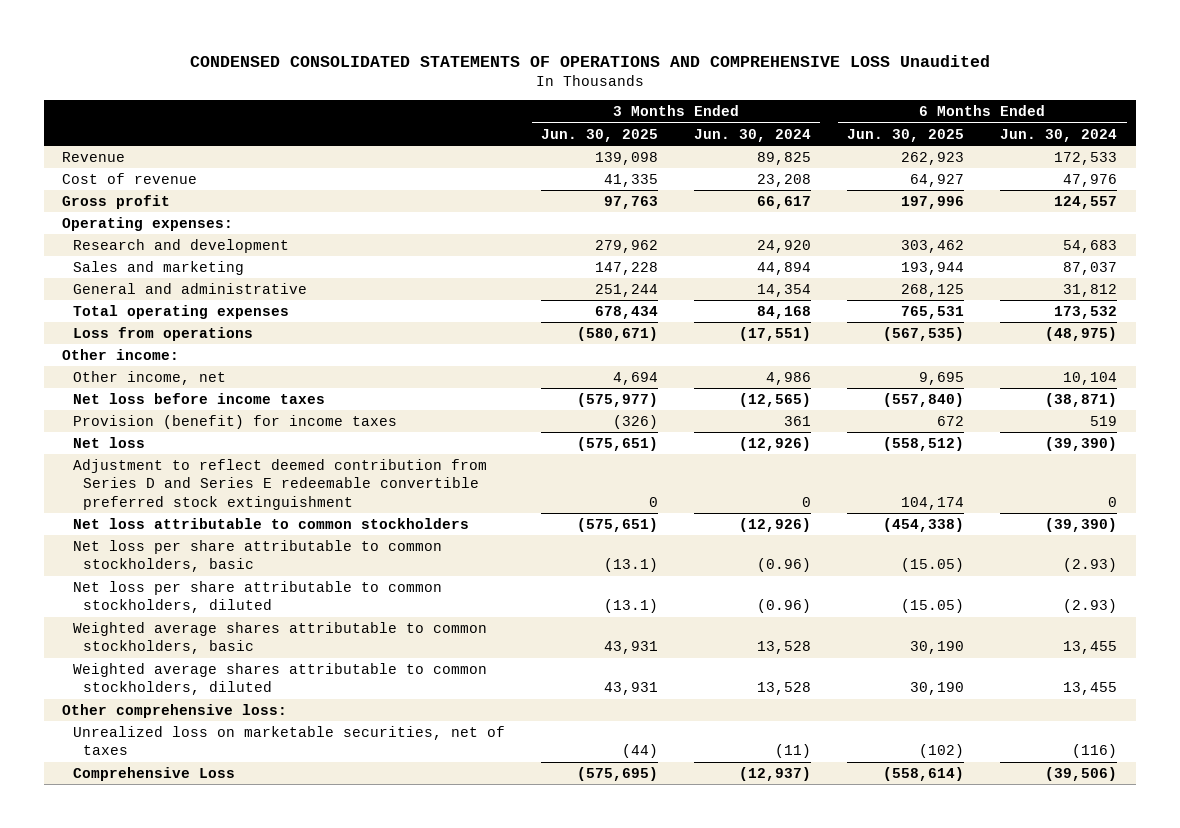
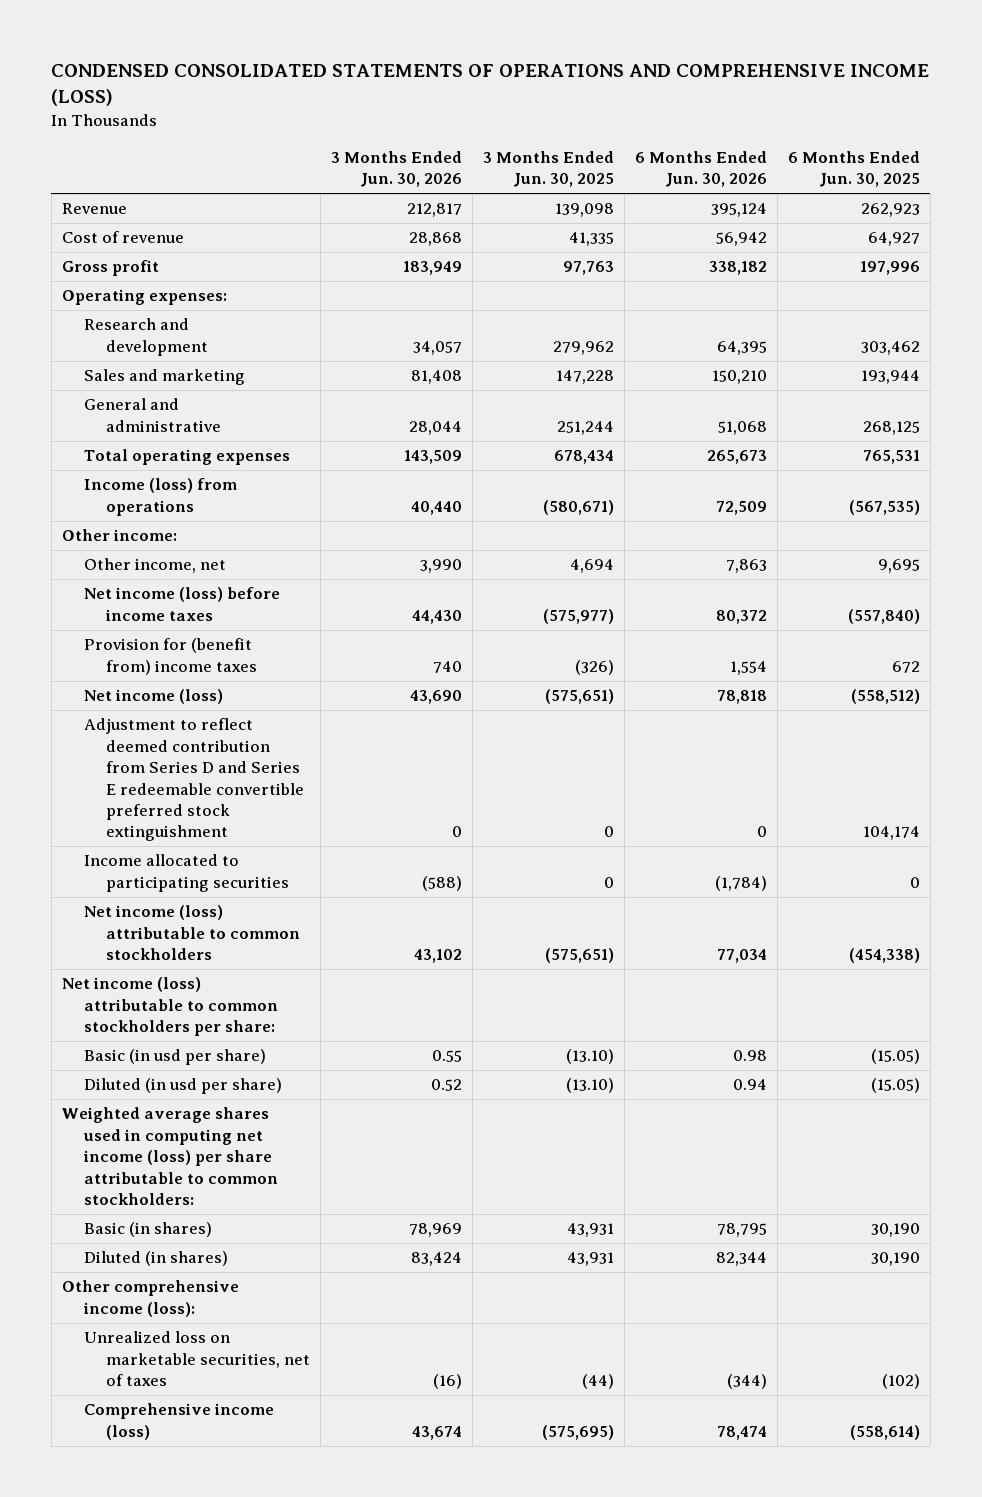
- CONDENSED CONSOLIDATED STATEMENTS OF OPERATIONS AND COMPREHENSIVE LOSS Unaudited
+ CONDENSED CONSOLIDATED STATEMENTS OF OPERATIONS AND COMPREHENSIVE INCOME (LOSS)
- | 3 Months Ended Jun. 30, 2025 | 3 Months Ended Jun. 30, 2024 | 6 Months Ended Jun. 30, 2025 | 6 Months Ended Jun. 30, 2024
+ | 3 Months Ended Jun. 30, 2026 | 3 Months Ended Jun. 30, 2025 | 6 Months Ended Jun. 30, 2026 | 6 Months Ended Jun. 30, 2025
- Loss from operations | (580,671) | (17,551) | (567,535) | (48,975)
+ Income (loss) from operations | 40,440 | (580,671) | 72,509 | (567,535)
- Net loss before income taxes | (575,977) | (12,565) | (557,840) | (38,871)
- Provision (benefit) for income taxes | (326) | 361 | 672 | 519
- Net loss | (575,651) | (12,926) | (558,512) | (39,390)
+ Net income (loss) before income taxes | 44,430 | (575,977) | 80,372 | (557,840)
+ Provision for (benefit from) income taxes | 740 | (326) | 1,554 | 672
+ Net income (loss) | 43,690 | (575,651) | 78,818 | (558,512)
- Net loss attributable to common stockholders | (575,651) | (12,926) | (454,338) | (39,390)
- Net loss per share attributable to common stockholders, basic | (13.1) | (0.96) | (15.05) | (2.93)
- Net loss per share attributable to common stockholders, diluted | (13.1) | (0.96) | (15.05) | (2.93)
- Weighted average shares attributable to common stockholders, basic | 43,931 | 13,528 | 30,190 | 13,455
- Weighted average shares attributable to common stockholders, diluted | 43,931 | 13,528 | 30,190 | 13,455
- Other comprehensive loss:
+ Income allocated to participating securities | (588) | 0 | (1,784) | 0
+ Net income (loss) attributable to common stockholders | 43,102 | (575,651) | 77,034 | (454,338)
+ Net income (loss) attributable to common stockholders per share:
+ Basic (in usd per share) | 0.55 | (13.10) | 0.98 | (15.05)
+ Diluted (in usd per share) | 0.52 | (13.10) | 0.94 | (15.05)
+ Weighted average shares used in computing net income (loss) per share attributable to common stockholders:
+ Basic (in shares) | 78,969 | 43,931 | 78,795 | 30,190
+ Diluted (in shares) | 83,424 | 43,931 | 82,344 | 30,190
+ Other comprehensive income (loss):
- Comprehensive Loss | (575,695) | (12,937) | (558,614) | (39,506)
+ Comprehensive income (loss) | 43,674 | (575,695) | 78,474 | (558,614)

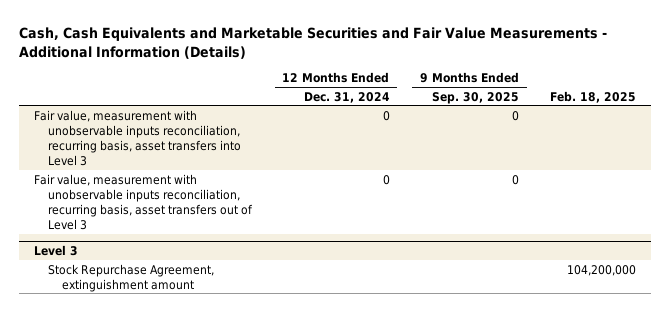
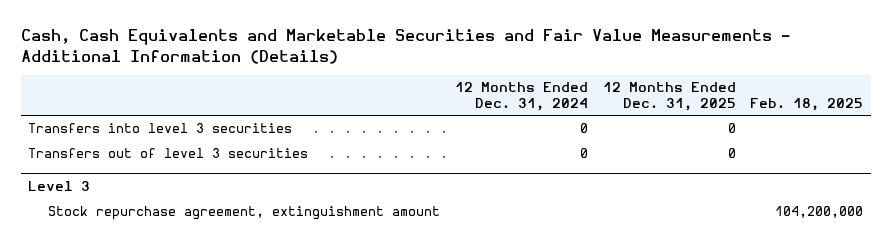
- | 12 Months Ended Dec. 31, 2024 | 9 Months Ended Sep. 30, 2025 | Feb. 18, 2025
+ | 12 Months Ended Dec. 31, 2024 | 12 Months Ended Dec. 31, 2025 | Feb. 18, 2025
- Fair value, measurement with unobservable inputs reconciliation, recurring basis, asset transfers into Level 3 | 0 | 0 |
- Fair value, measurement with unobservable inputs reconciliation, recurring basis, asset transfers out of Level 3 | 0 | 0 |
+ Transfers into level 3 securities | 0 | 0 |
+ Transfers out of level 3 securities | 0 | 0 |
@ Level 3
- Stock Repurchase Agreement, extinguishment amount | | | 104,200,000
+ Stock repurchase agreement, extinguishment amount | | | 104,200,000

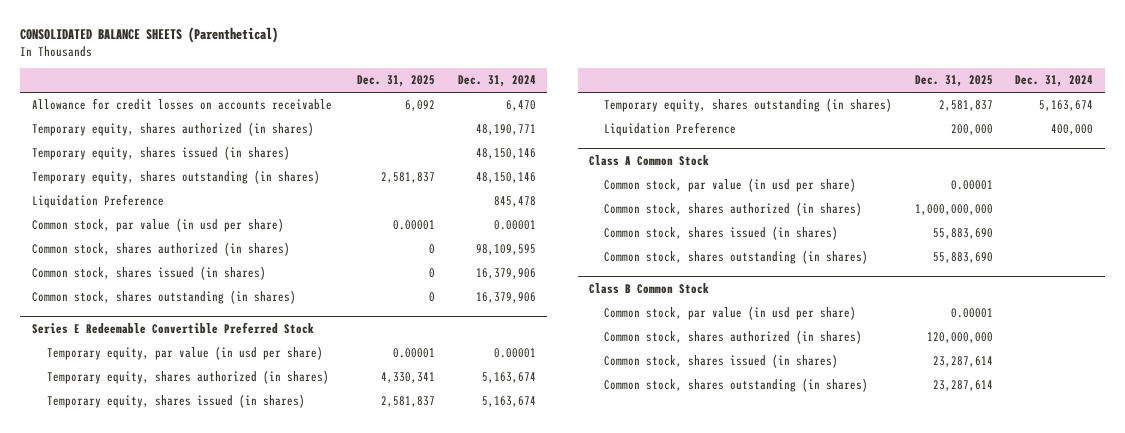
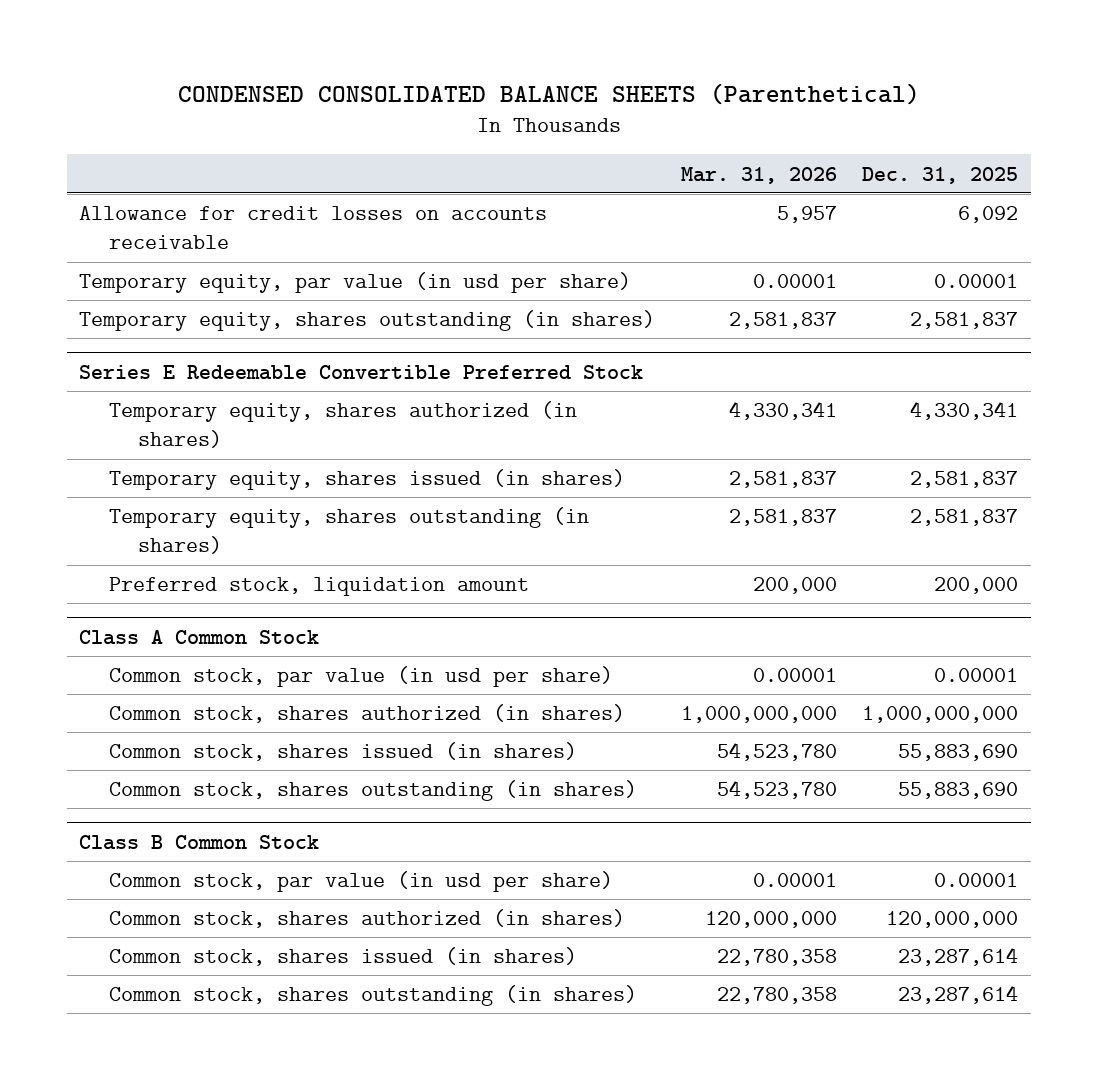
- CONSOLIDATED BALANCE SHEETS (Parenthetical)
+ CONDENSED CONSOLIDATED BALANCE SHEETS (Parenthetical)
- | Dec. 31, 2025 | Dec. 31, 2024
+ | Mar. 31, 2026 | Dec. 31, 2025
- Temporary equity, shares authorized (in shares) | | 48,190,771
- Temporary equity, shares issued (in shares) | | 48,150,146
+ Temporary equity, par value (in usd per share) | 0.00001 | 0.00001
- Liquidation Preference | | 845,478
- Common stock, par value (in usd per share) | 0.00001 | 0.00001
- Common stock, shares authorized (in shares) | 0 | 98,109,595
- Common stock, shares issued (in shares) | 0 | 16,379,906
- Common stock, shares outstanding (in shares) | 0 | 16,379,906
@ Series E Redeemable Convertible Preferred Stock
- Temporary equity, par value (in usd per share) | 0.00001 | 0.00001
- Liquidation Preference | 200,000 | 400,000
+ Preferred stock, liquidation amount | 200,000 | 200,000

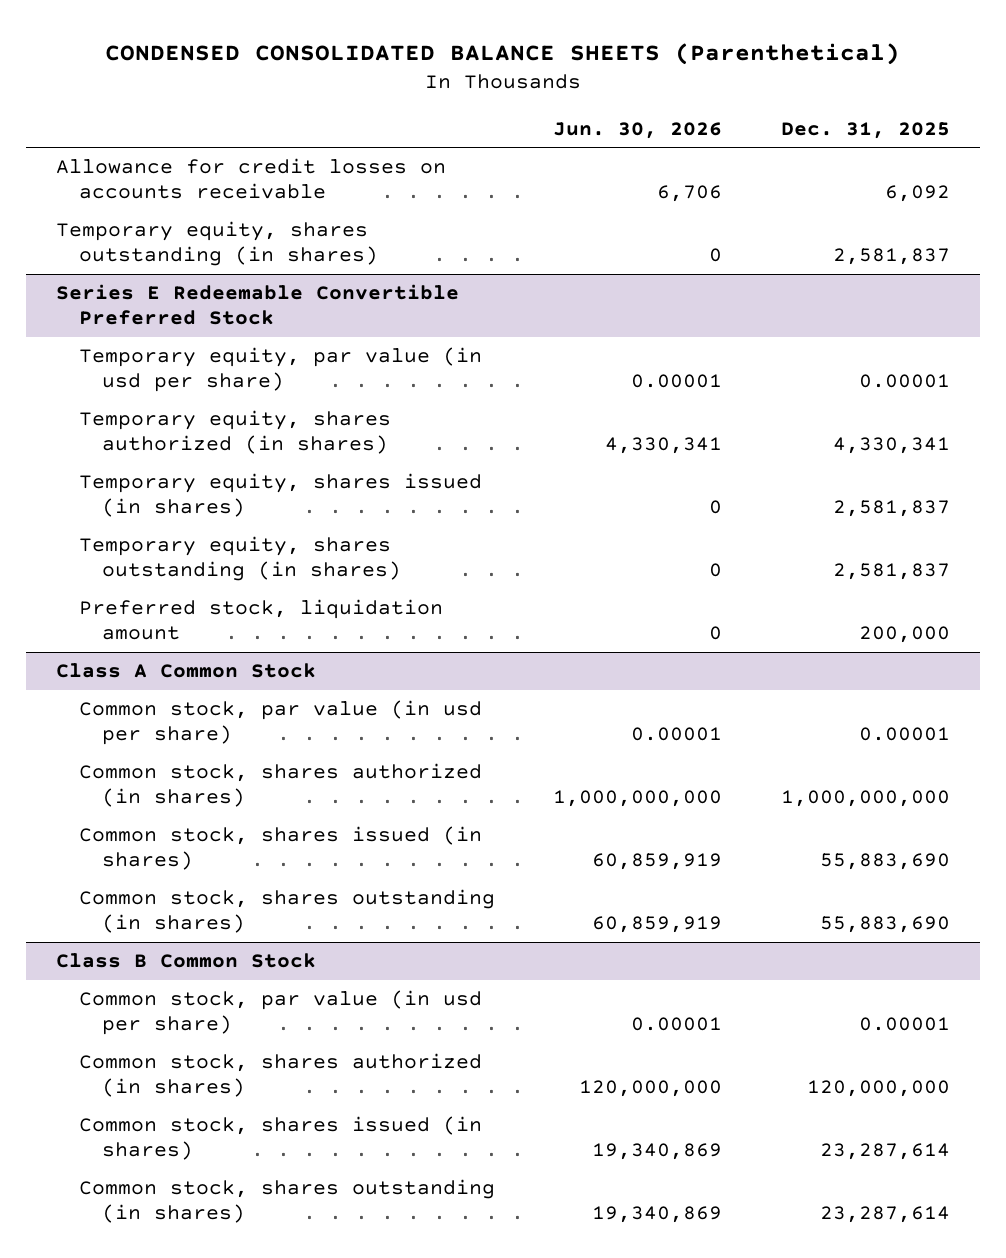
- | Mar. 31, 2026 | Dec. 31, 2025
+ | Jun. 30, 2026 | Dec. 31, 2025
- Temporary equity, par value (in usd per share) | 0.00001 | 0.00001
@ Series E Redeemable Convertible Preferred Stock
+ Temporary equity, par value (in usd per share) | 0.00001 | 0.00001

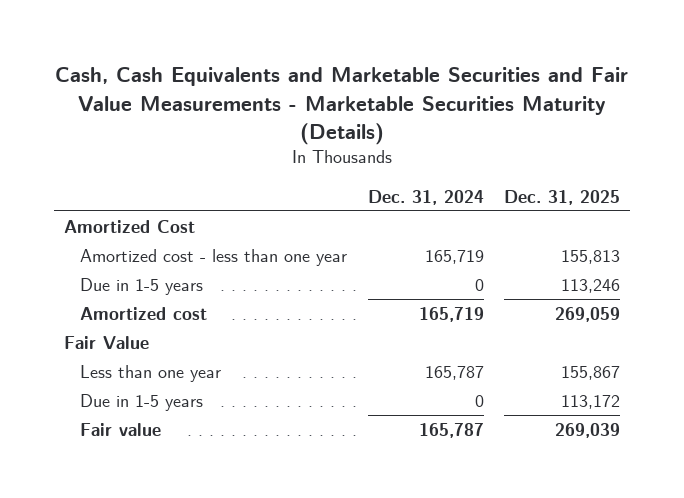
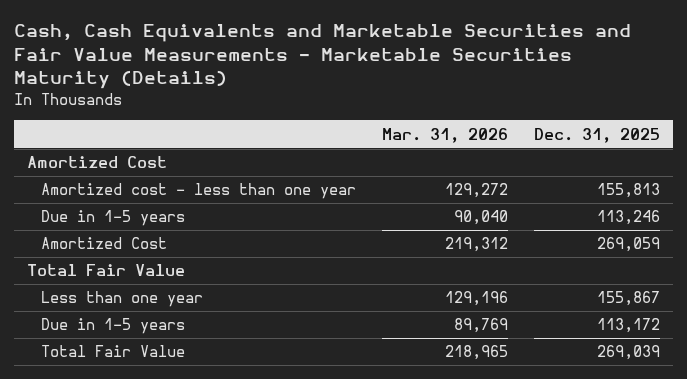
- | Dec. 31, 2024 | Dec. 31, 2025
+ | Mar. 31, 2026 | Dec. 31, 2025
- Amortized cost | 165,719 | 269,059
- Fair Value
+ Amortized Cost | 219,312 | 269,059
+ Total Fair Value
- Fair value | 165,787 | 269,039
+ Total Fair Value | 218,965 | 269,039

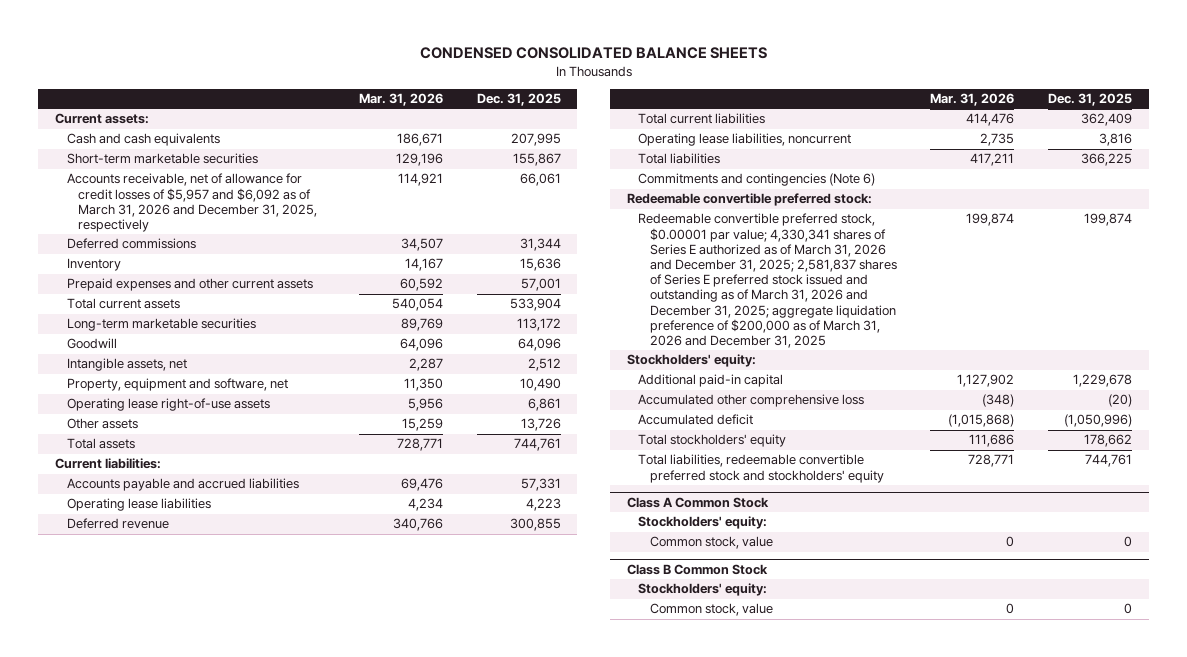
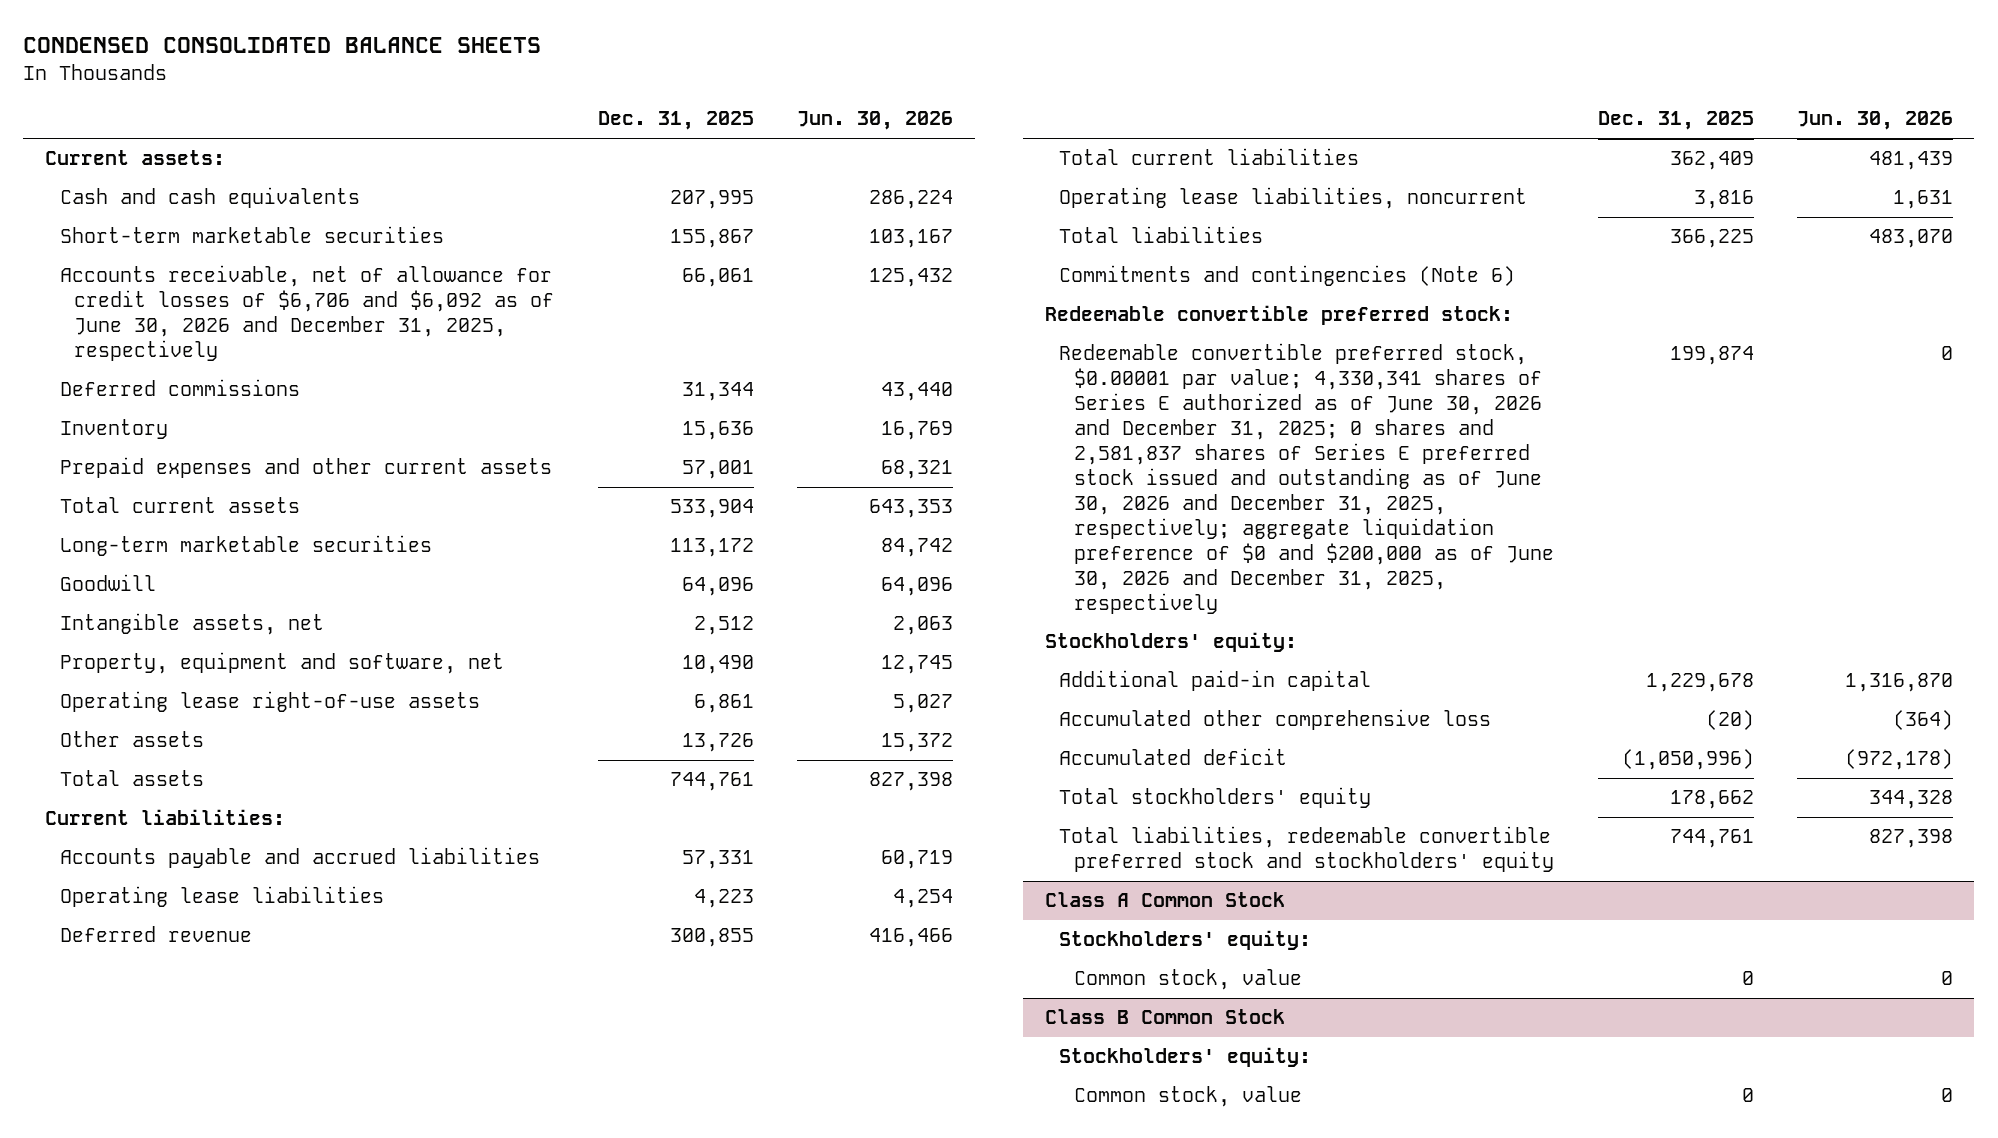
- | Mar. 31, 2026 | Dec. 31, 2025
+ | Dec. 31, 2025 | Jun. 30, 2026
- Accounts receivable, net of allowance for credit losses of $5,957 and $6,092 as of March 31, 2026 and December 31, 2025, respectively | 114,921 | 66,061
+ Accounts receivable, net of allowance for credit losses of $6,706 and $6,092 as of June 30, 2026 and December 31, 2025, respectively | 66,061 | 125,432
- Redeemable convertible preferred stock, $0.00001 par value; 4,330,341 shares of Series E authorized as of March 31, 2026 and December 31, 2025; 2,581,837 shares of Series E preferred stock issued and outstanding as of March 31, 2026 and December 31, 2025; aggregate liquidation preference of $200,000 as of March 31, 2026 and December 31, 2025 | 199,874 | 199,874
+ Redeemable convertible preferred stock, $0.00001 par value; 4,330,341 shares of Series E authorized as of June 30, 2026 and December 31, 2025; 0 shares and 2,581,837 shares of Series E preferred stock issued and outstanding as of June 30, 2026 and December 31, 2025, respectively; aggregate liquidation preference of $0 and $200,000 as of June 30, 2026 and December 31, 2025, respectively | 199,874 | 0

